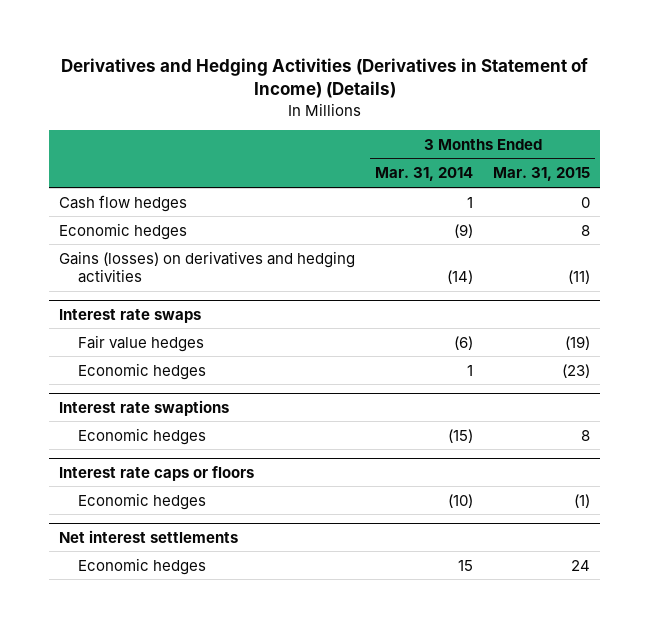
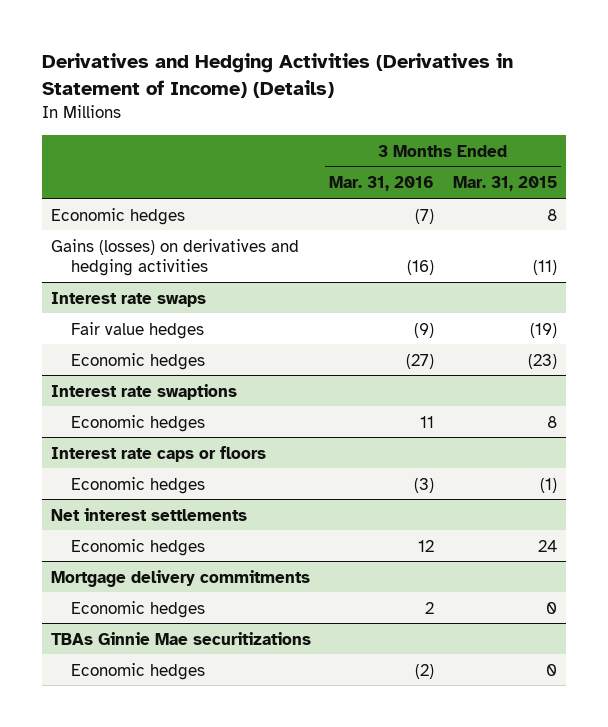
- | 3 Months Ended Mar. 31, 2014 | 3 Months Ended Mar. 31, 2015
+ | 3 Months Ended Mar. 31, 2016 | 3 Months Ended Mar. 31, 2015
- Cash flow hedges | 1 | 0
+ Mortgage delivery commitments
+ Economic hedges | 2 | 0
+ TBAs Ginnie Mae securitizations
+ Economic hedges | (2) | 0

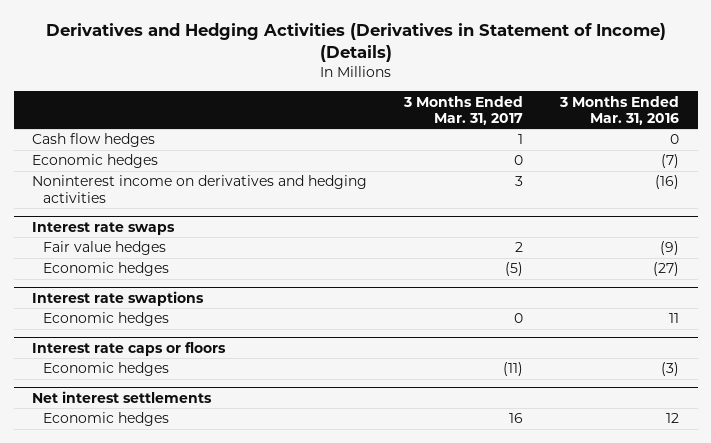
- | 3 Months Ended Mar. 31, 2016 | 3 Months Ended Mar. 31, 2015
+ | 3 Months Ended Mar. 31, 2017 | 3 Months Ended Mar. 31, 2016
+ Cash flow hedges | 1 | 0
- Gains (losses) on derivatives and hedging activities | (16) | (11)
+ Noninterest income on derivatives and hedging activities | 3 | (16)
- Mortgage delivery commitments
- Economic hedges | 2 | 0
- TBAs Ginnie Mae securitizations
- Economic hedges | (2) | 0

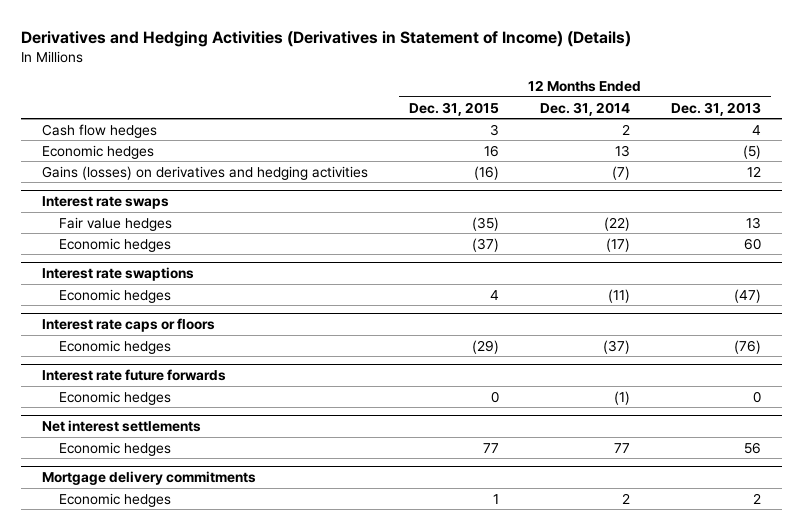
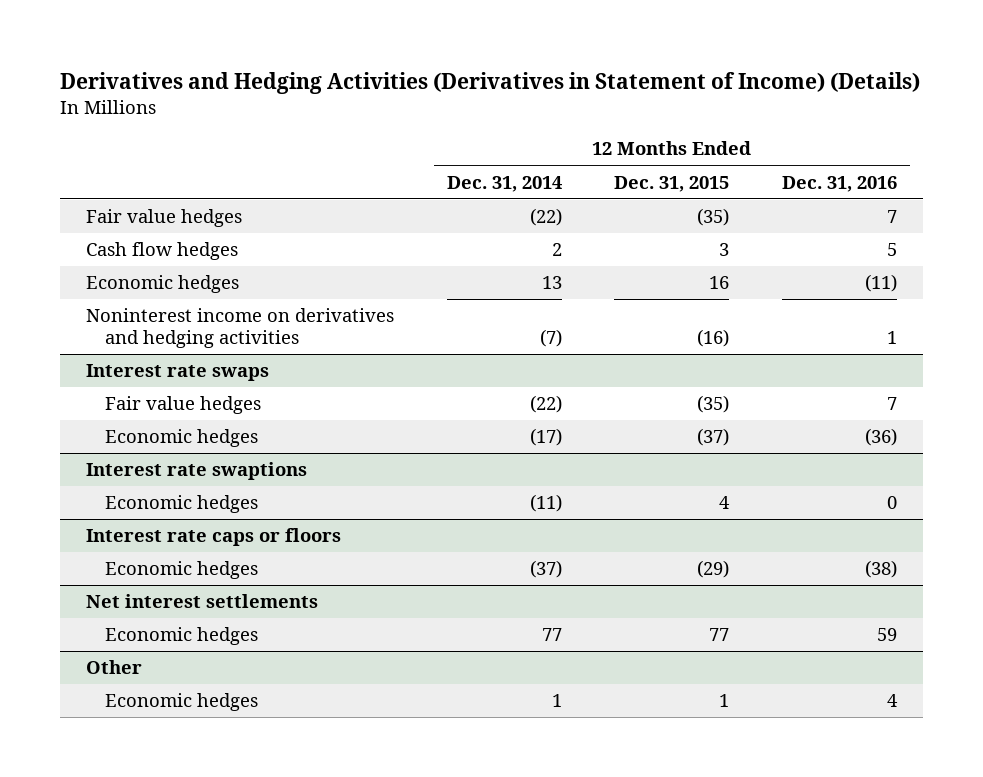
- | 12 Months Ended Dec. 31, 2015 | 12 Months Ended Dec. 31, 2014 | 12 Months Ended Dec. 31, 2013
+ | 12 Months Ended Dec. 31, 2014 | 12 Months Ended Dec. 31, 2015 | 12 Months Ended Dec. 31, 2016
+ Fair value hedges | (22) | (35) | 7
- Gains (losses) on derivatives and hedging activities | (16) | (7) | 12
+ Noninterest income on derivatives and hedging activities | (7) | (16) | 1
- Interest rate future forwards
- Economic hedges | 0 | (1) | 0
- Mortgage delivery commitments
- Economic hedges | 1 | 2 | 2
+ Other
+ Economic hedges | 1 | 1 | 4

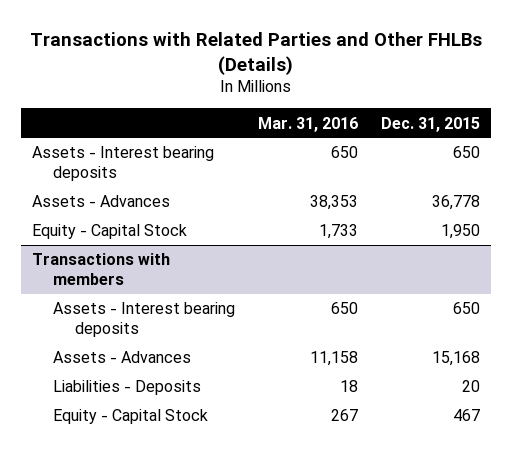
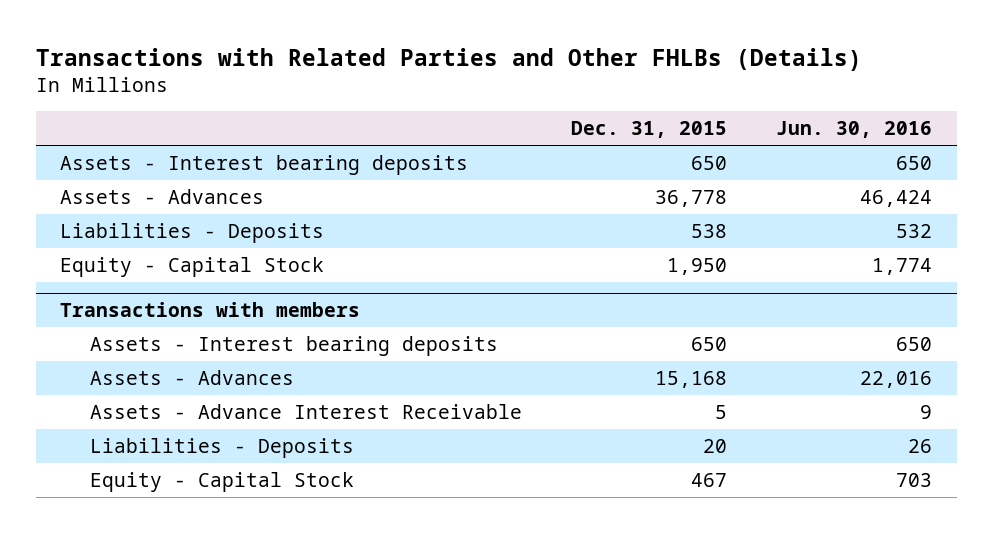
- | Mar. 31, 2016 | Dec. 31, 2015
+ | Dec. 31, 2015 | Jun. 30, 2016
+ Liabilities - Deposits | 538 | 532
@ Transactions with members
+ Assets - Advance Interest Receivable | 5 | 9

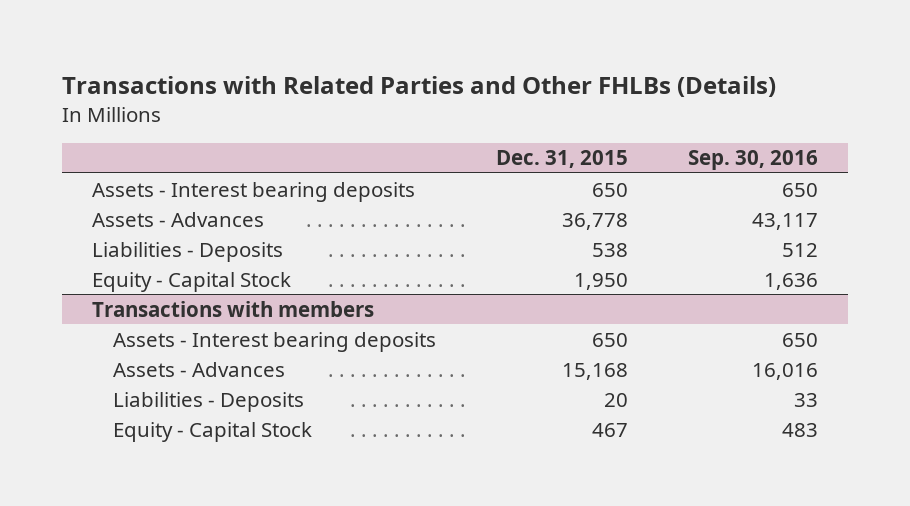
- | Dec. 31, 2015 | Jun. 30, 2016
+ | Dec. 31, 2015 | Sep. 30, 2016
@ Transactions with members
- Assets - Advance Interest Receivable | 5 | 9

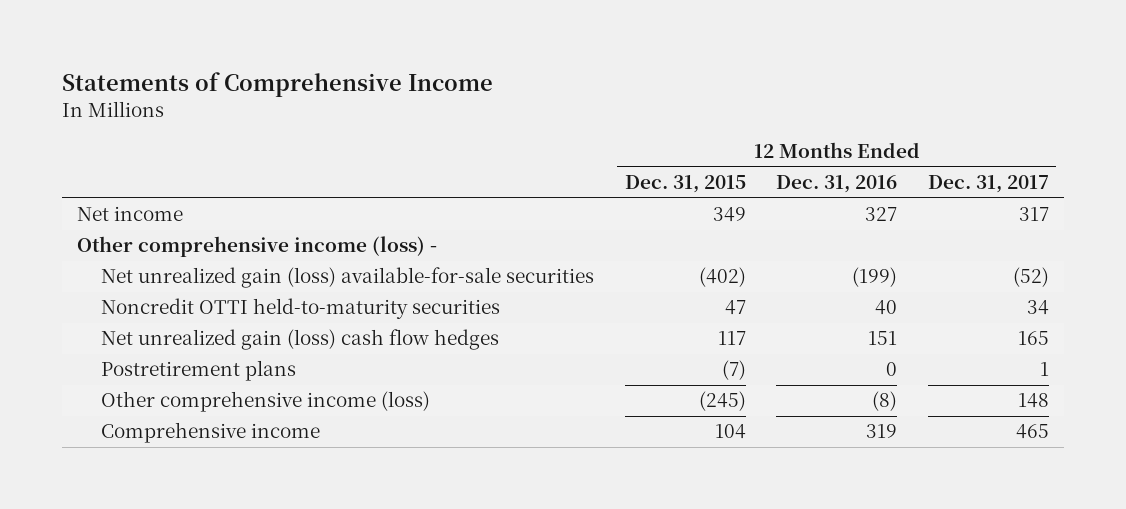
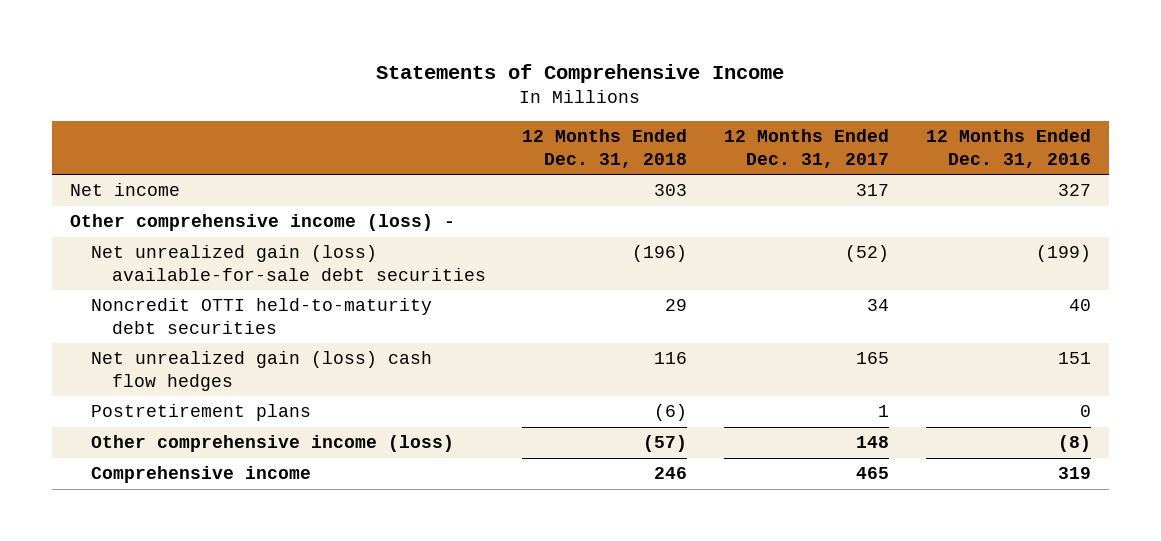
- | 12 Months Ended Dec. 31, 2015 | 12 Months Ended Dec. 31, 2016 | 12 Months Ended Dec. 31, 2017
+ | 12 Months Ended Dec. 31, 2018 | 12 Months Ended Dec. 31, 2017 | 12 Months Ended Dec. 31, 2016
- Net unrealized gain (loss) available-for-sale securities | (402) | (199) | (52)
- Noncredit OTTI held-to-maturity securities | 47 | 40 | 34
+ Net unrealized gain (loss) available-for-sale debt securities | (196) | (52) | (199)
+ Noncredit OTTI held-to-maturity debt securities | 29 | 34 | 40

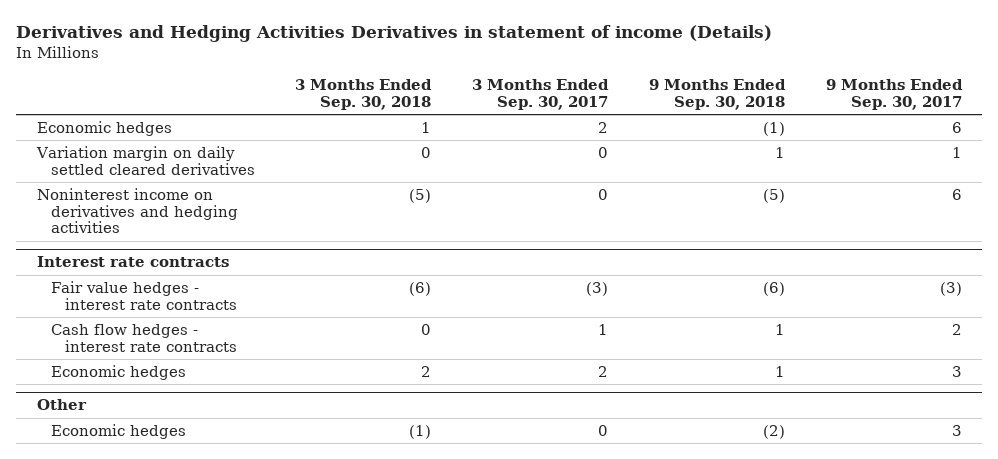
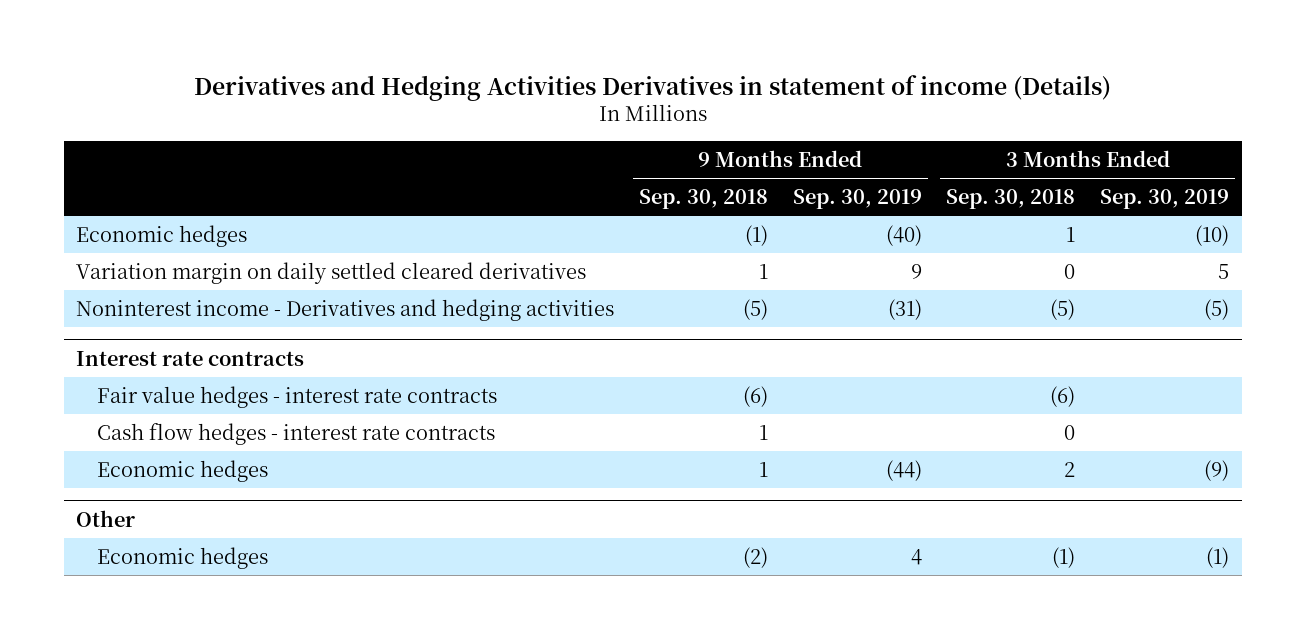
- | 3 Months Ended Sep. 30, 2018 | 3 Months Ended Sep. 30, 2017 | 9 Months Ended Sep. 30, 2018 | 9 Months Ended Sep. 30, 2017
+ | 9 Months Ended Sep. 30, 2018 | 9 Months Ended Sep. 30, 2019 | 3 Months Ended Sep. 30, 2018 | 3 Months Ended Sep. 30, 2019
- Noninterest income on derivatives and hedging activities | (5) | 0 | (5) | 6
+ Noninterest income - Derivatives and hedging activities | (5) | (31) | (5) | (5)

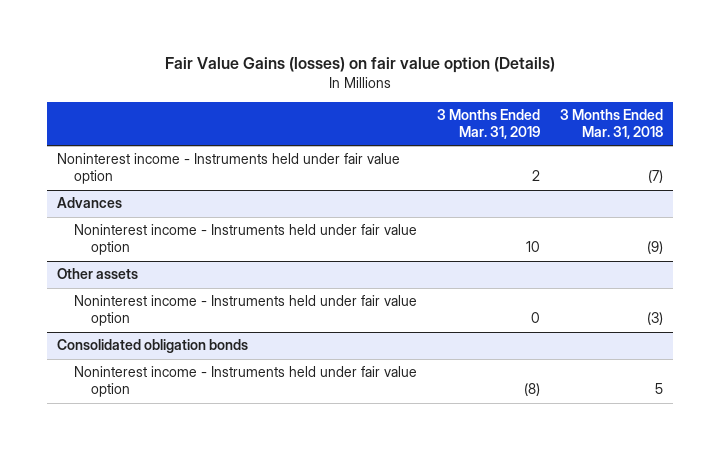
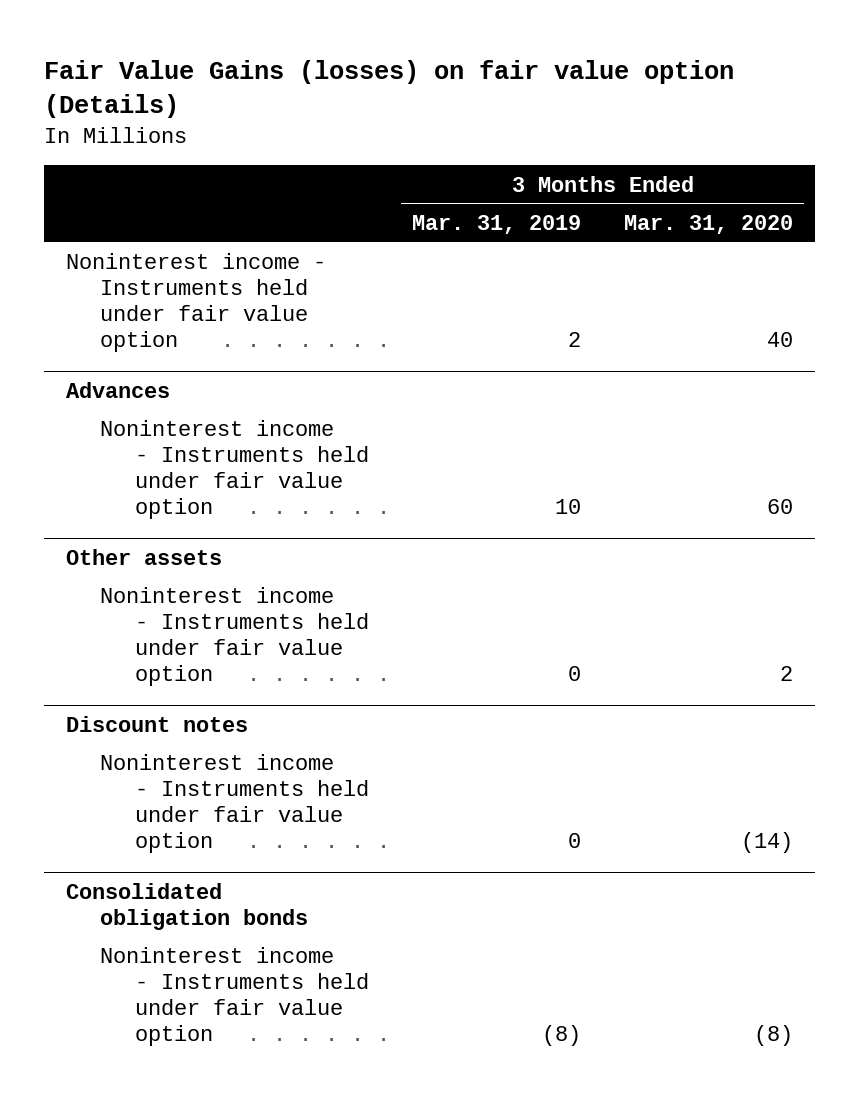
- | 3 Months Ended Mar. 31, 2019 | 3 Months Ended Mar. 31, 2018
+ | 3 Months Ended Mar. 31, 2019 | 3 Months Ended Mar. 31, 2020
+ Discount notes
+ Noninterest income - Instruments held under fair value option | 0 | (14)

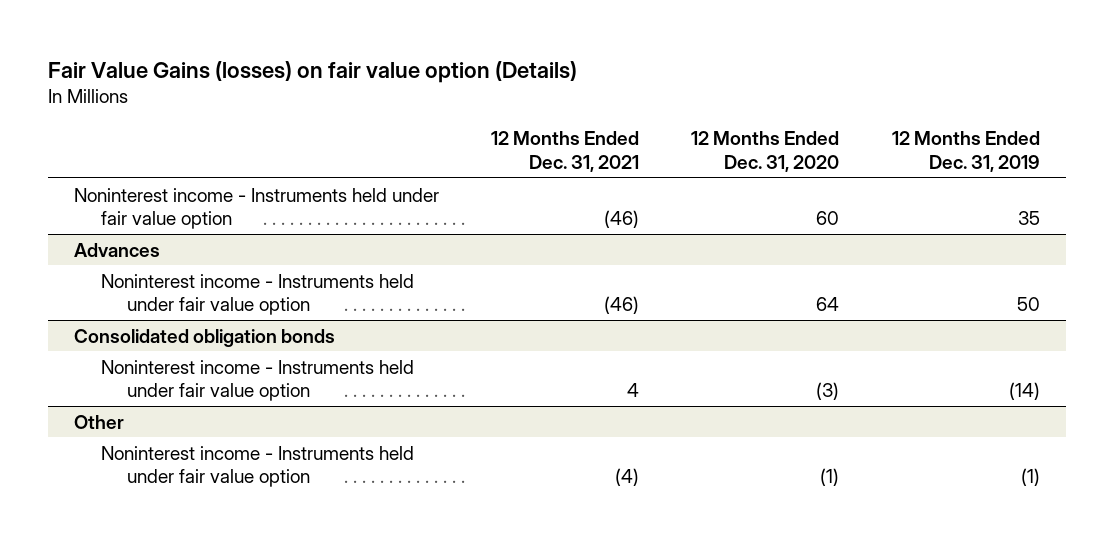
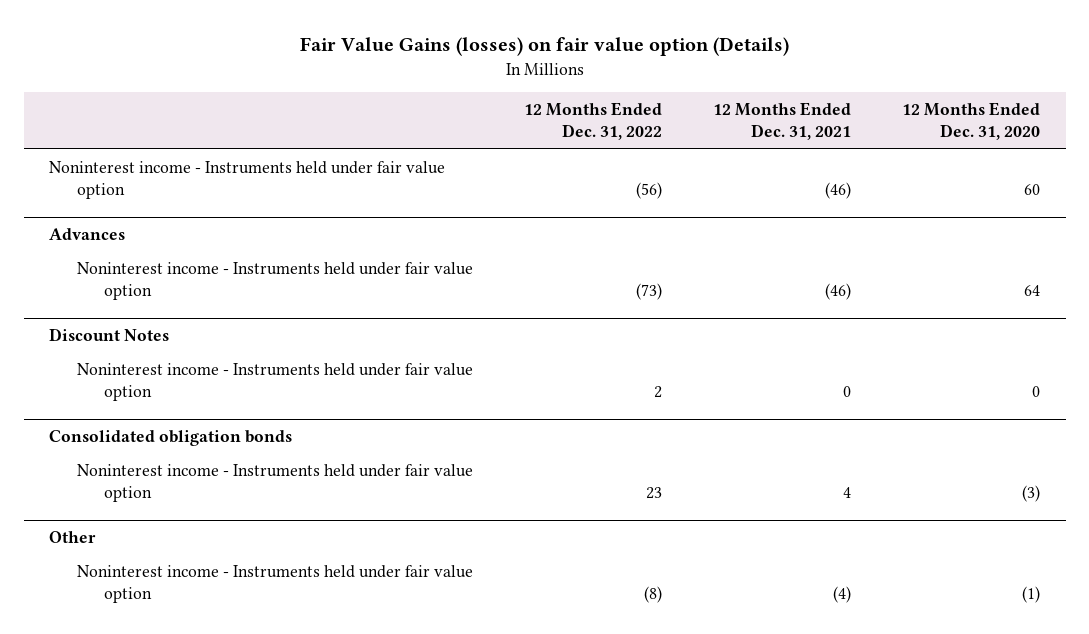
- | 12 Months Ended Dec. 31, 2021 | 12 Months Ended Dec. 31, 2020 | 12 Months Ended Dec. 31, 2019
+ | 12 Months Ended Dec. 31, 2022 | 12 Months Ended Dec. 31, 2021 | 12 Months Ended Dec. 31, 2020
+ Discount Notes
+ Noninterest income - Instruments held under fair value option | 2 | 0 | 0

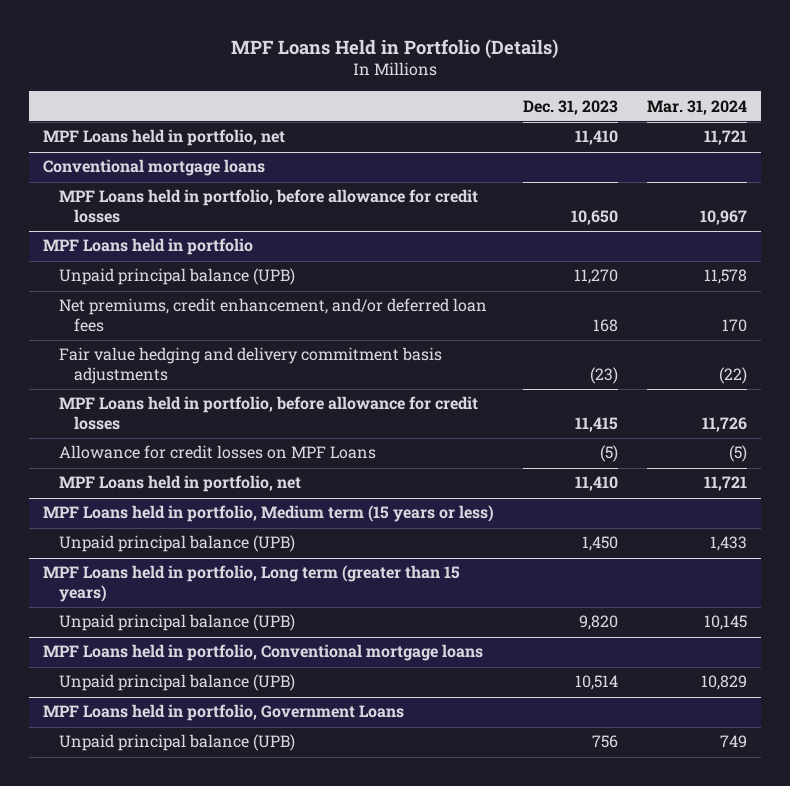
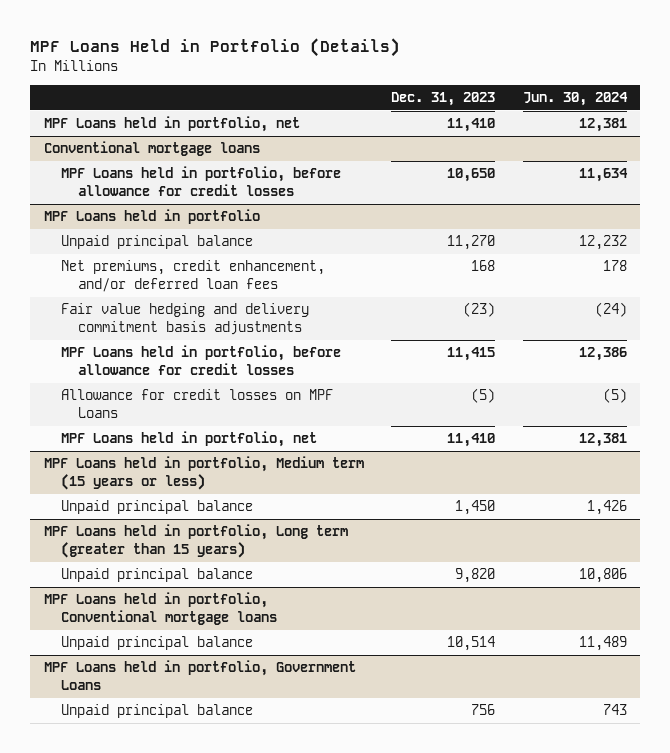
- | Dec. 31, 2023 | Mar. 31, 2024
+ | Dec. 31, 2023 | Jun. 30, 2024
@ MPF Loans held in portfolio
- Unpaid principal balance (UPB) | 11,270 | 11,578
+ Unpaid principal balance | 11,270 | 12,232
@ MPF Loans held in portfolio, Medium term (15 years or less)
- Unpaid principal balance (UPB) | 1,450 | 1,433
+ Unpaid principal balance | 1,450 | 1,426
@ MPF Loans held in portfolio, Long term (greater than 15 years)
- Unpaid principal balance (UPB) | 9,820 | 10,145
+ Unpaid principal balance | 9,820 | 10,806
@ MPF Loans held in portfolio, Conventional mortgage loans
- Unpaid principal balance (UPB) | 10,514 | 10,829
+ Unpaid principal balance | 10,514 | 11,489
@ MPF Loans held in portfolio, Government Loans
- Unpaid principal balance (UPB) | 756 | 749
+ Unpaid principal balance | 756 | 743

